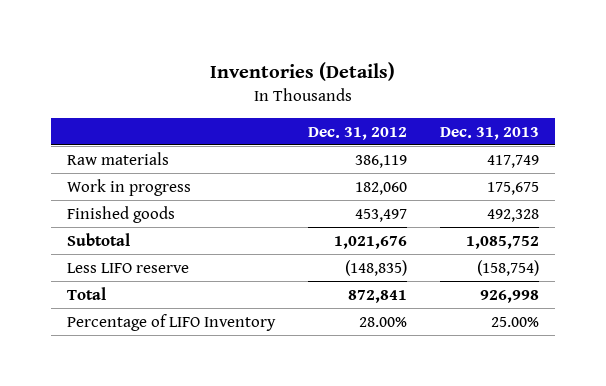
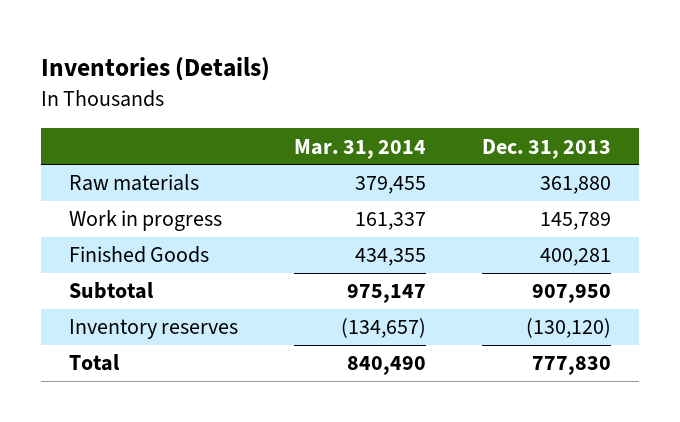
- | Dec. 31, 2012 | Dec. 31, 2013
+ | Mar. 31, 2014 | Dec. 31, 2013
- Raw materials | 386,119 | 417,749
- Work in progress | 182,060 | 175,675
- Finished goods | 453,497 | 492,328
- Subtotal | 1,021,676 | 1,085,752
- Less LIFO reserve | (148,835) | (158,754)
- Total | 872,841 | 926,998
- Percentage of LIFO Inventory | 28.00% | 25.00%
+ Raw materials | 379,455 | 361,880
+ Work in progress | 161,337 | 145,789
+ Finished Goods | 434,355 | 400,281
+ Subtotal | 975,147 | 907,950
+ Inventory reserves | (134,657) | (130,120)
+ Total | 840,490 | 777,830

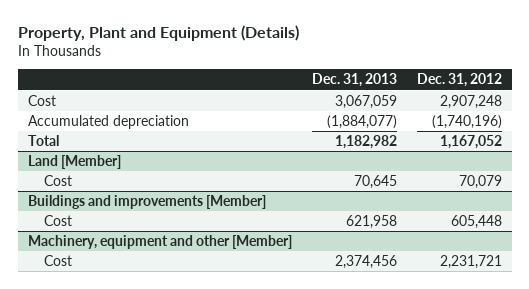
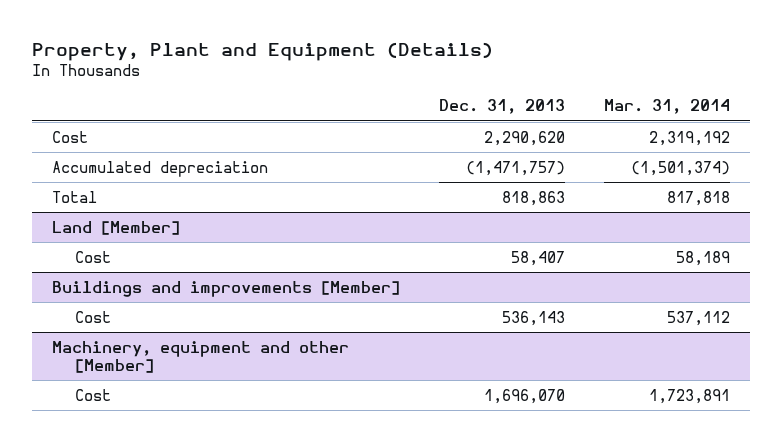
- | Dec. 31, 2013 | Dec. 31, 2012
+ | Dec. 31, 2013 | Mar. 31, 2014
- Cost | 3,067,059 | 2,907,248
- Accumulated depreciation | (1,884,077) | (1,740,196)
- Total | 1,182,982 | 1,167,052
+ Cost | 2,290,620 | 2,319,192
+ Accumulated depreciation | (1,471,757) | (1,501,374)
+ Total | 818,863 | 817,818
@ Land [Member]
- Cost | 70,645 | 70,079
+ Cost | 58,407 | 58,189
@ Buildings and improvements [Member]
- Cost | 621,958 | 605,448
+ Cost | 536,143 | 537,112
@ Machinery, equipment and other [Member]
- Cost | 2,374,456 | 2,231,721
+ Cost | 1,696,070 | 1,723,891

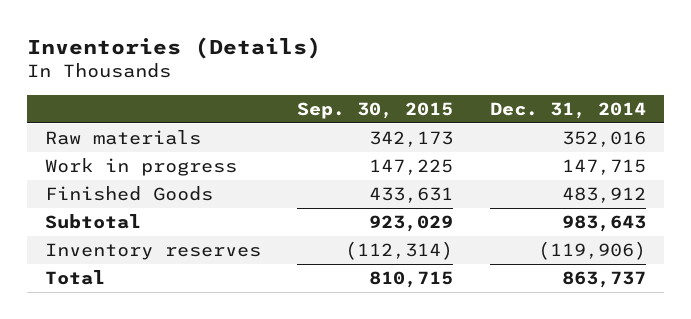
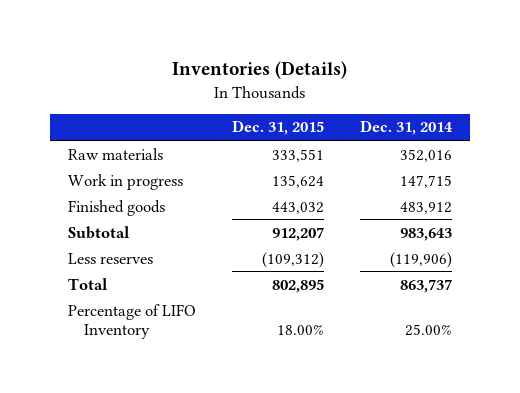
- | Sep. 30, 2015 | Dec. 31, 2014
+ | Dec. 31, 2015 | Dec. 31, 2014
- Finished Goods | 433,631 | 483,912
+ Finished goods | 443,032 | 483,912
- Inventory reserves | (112,314) | (119,906)
+ Less reserves | (109,312) | (119,906)
+ Percentage of LIFO Inventory | 18.00% | 25.00%

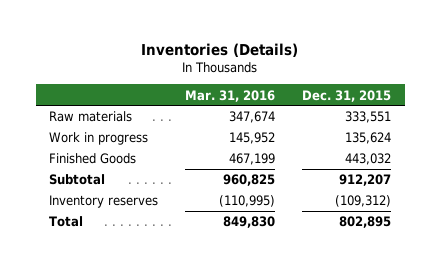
- | Dec. 31, 2015 | Dec. 31, 2014
+ | Mar. 31, 2016 | Dec. 31, 2015
- Finished goods | 443,032 | 483,912
+ Finished Goods | 467,199 | 443,032
- Less reserves | (109,312) | (119,906)
+ Inventory reserves | (110,995) | (109,312)
- Percentage of LIFO Inventory | 18.00% | 25.00%

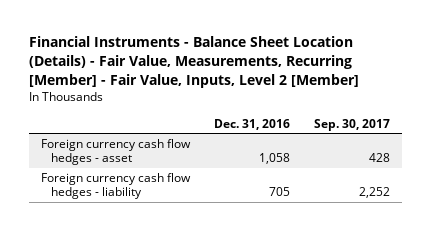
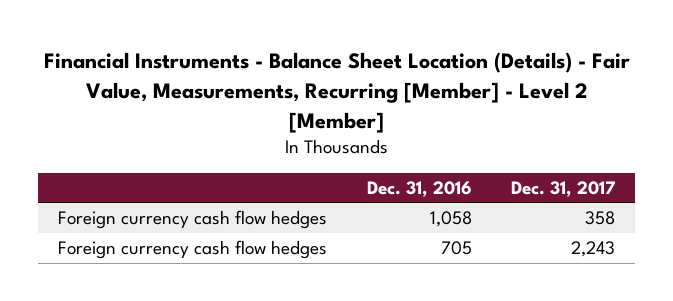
- Financial Instruments - Balance Sheet Location (Details) - Fair Value, Measurements, Recurring [Member] - Fair Value, Inputs, Level 2 [Member]
+ Financial Instruments - Balance Sheet Location (Details) - Fair Value, Measurements, Recurring [Member] - Level 2 [Member]
- | Dec. 31, 2016 | Sep. 30, 2017
+ | Dec. 31, 2016 | Dec. 31, 2017
- Foreign currency cash flow hedges - asset | 1,058 | 428
- Foreign currency cash flow hedges - liability | 705 | 2,252
+ Foreign currency cash flow hedges | 1,058 | 358
+ Foreign currency cash flow hedges | 705 | 2,243

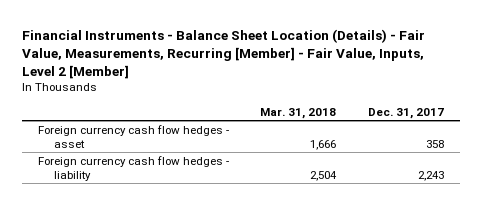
- Financial Instruments - Balance Sheet Location (Details) - Fair Value, Measurements, Recurring [Member] - Level 2 [Member]
+ Financial Instruments - Balance Sheet Location (Details) - Fair Value, Measurements, Recurring [Member] - Fair Value, Inputs, Level 2 [Member]
- | Dec. 31, 2016 | Dec. 31, 2017
+ | Mar. 31, 2018 | Dec. 31, 2017
- Foreign currency cash flow hedges | 1,058 | 358
- Foreign currency cash flow hedges | 705 | 2,243
+ Foreign currency cash flow hedges - asset | 1,666 | 358
+ Foreign currency cash flow hedges - liability | 2,504 | 2,243

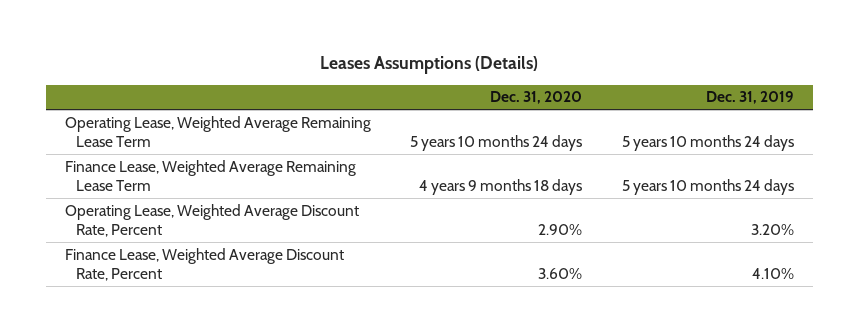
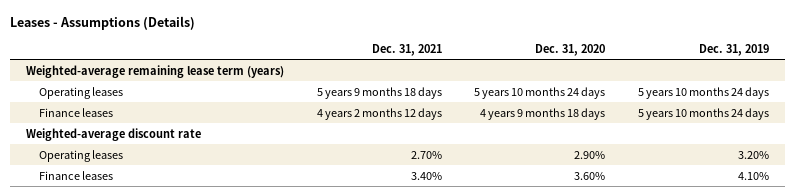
- Leases Assumptions (Details)
+ Leases - Assumptions (Details)
- | Dec. 31, 2020 | Dec. 31, 2019
+ | Dec. 31, 2021 | Dec. 31, 2020 | Dec. 31, 2019
- Operating Lease, Weighted Average Remaining Lease Term | 5 years 10 months 24 days | 5 years 10 months 24 days
- Finance Lease, Weighted Average Remaining Lease Term | 4 years 9 months 18 days | 5 years 10 months 24 days
- Operating Lease, Weighted Average Discount Rate, Percent | 2.90% | 3.20%
- Finance Lease, Weighted Average Discount Rate, Percent | 3.60% | 4.10%
+ Weighted-average remaining lease term (years)
+ Operating leases | 5 years 9 months 18 days | 5 years 10 months 24 days | 5 years 10 months 24 days
+ Finance leases | 4 years 2 months 12 days | 4 years 9 months 18 days | 5 years 10 months 24 days
+ Weighted-average discount rate
+ Operating leases | 2.70% | 2.90% | 3.20%
+ Finance leases | 3.40% | 3.60% | 4.10%

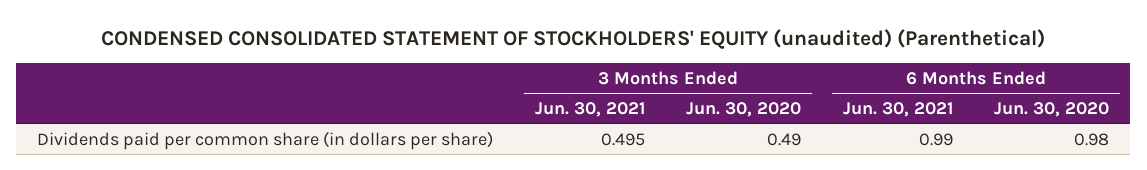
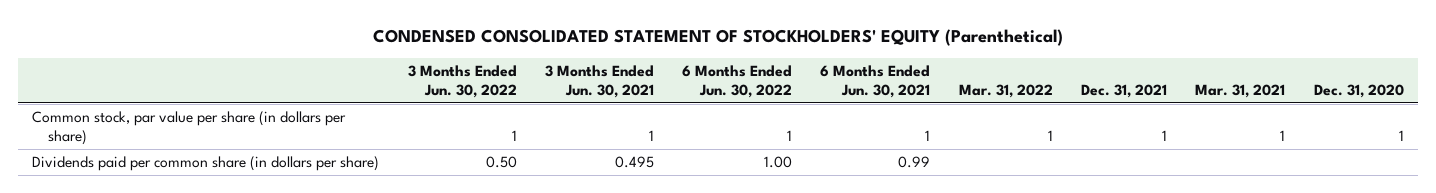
- CONDENSED CONSOLIDATED STATEMENT OF STOCKHOLDERS' EQUITY (unaudited) (Parenthetical)
+ CONDENSED CONSOLIDATED STATEMENT OF STOCKHOLDERS' EQUITY (Parenthetical)
- | 3 Months Ended Jun. 30, 2021 | 3 Months Ended Jun. 30, 2020 | 6 Months Ended Jun. 30, 2021 | 6 Months Ended Jun. 30, 2020
+ | 3 Months Ended Jun. 30, 2022 | 3 Months Ended Jun. 30, 2021 | 6 Months Ended Jun. 30, 2022 | 6 Months Ended Jun. 30, 2021 | Mar. 31, 2022 | Dec. 31, 2021 | Mar. 31, 2021 | Dec. 31, 2020
+ Common stock, par value per share (in dollars per share) | 1 | 1 | 1 | 1 | 1 | 1 | 1 | 1

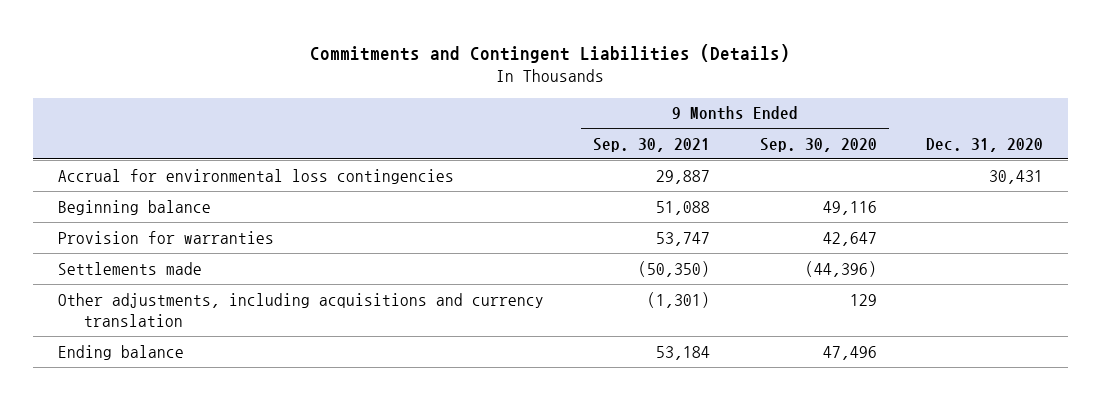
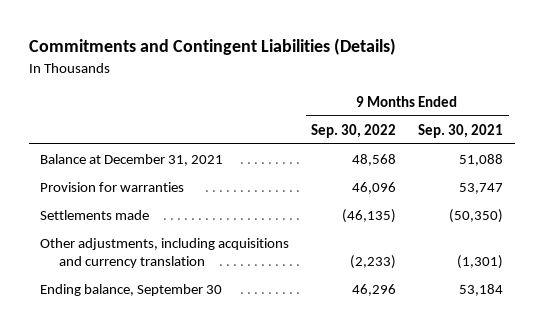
- | 9 Months Ended Sep. 30, 2021 | 9 Months Ended Sep. 30, 2020 | Dec. 31, 2020
+ | 9 Months Ended Sep. 30, 2022 | 9 Months Ended Sep. 30, 2021
- Accrual for environmental loss contingencies | 29,887 | | 30,431
- Beginning balance | 51,088 | 49,116 |
+ Balance at December 31, 2021 | 48,568 | 51,088
- Ending balance | 53,184 | 47,496 |
+ Ending balance, September 30 | 46,296 | 53,184

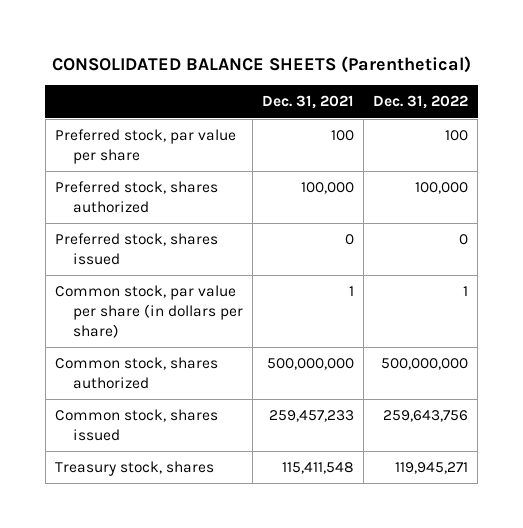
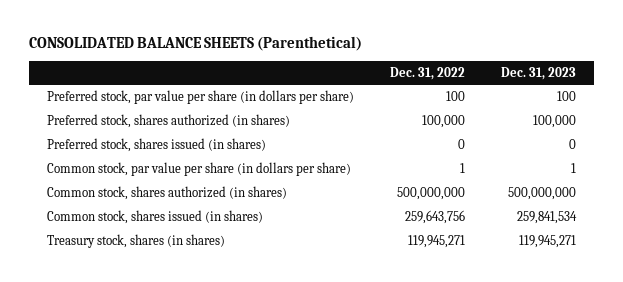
- | Dec. 31, 2021 | Dec. 31, 2022
+ | Dec. 31, 2022 | Dec. 31, 2023
- Preferred stock, par value per share | 100 | 100
- Preferred stock, shares authorized | 100,000 | 100,000
- Preferred stock, shares issued | 0 | 0
+ Preferred stock, par value per share (in dollars per share) | 100 | 100
+ Preferred stock, shares authorized (in shares) | 100,000 | 100,000
+ Preferred stock, shares issued (in shares) | 0 | 0
- Common stock, shares authorized | 500,000,000 | 500,000,000
- Common stock, shares issued | 259,457,233 | 259,643,756
- Treasury stock, shares | 115,411,548 | 119,945,271
+ Common stock, shares authorized (in shares) | 500,000,000 | 500,000,000
+ Common stock, shares issued (in shares) | 259,643,756 | 259,841,534
+ Treasury stock, shares (in shares) | 119,945,271 | 119,945,271

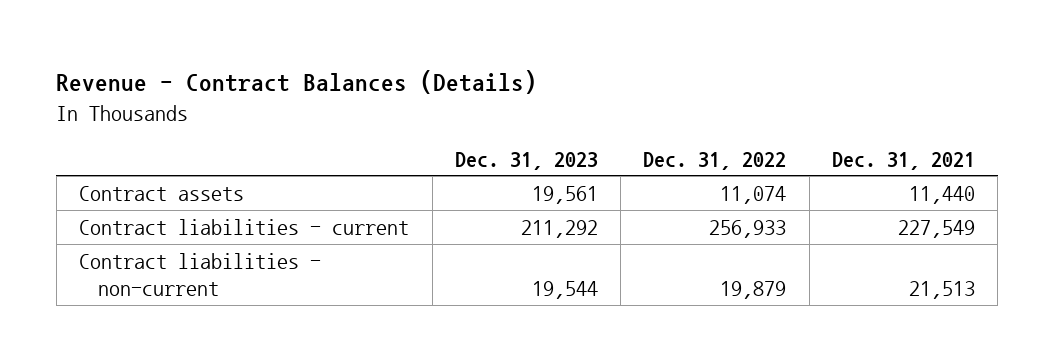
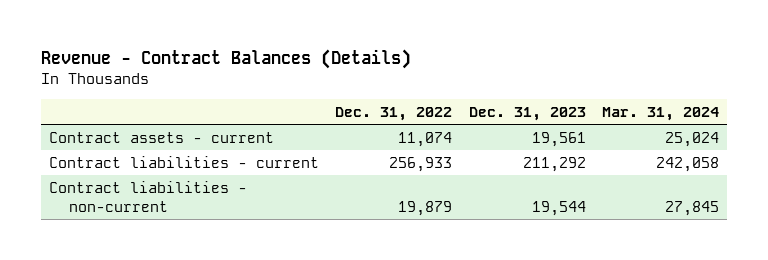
- | Dec. 31, 2023 | Dec. 31, 2022 | Dec. 31, 2021
+ | Dec. 31, 2022 | Dec. 31, 2023 | Mar. 31, 2024
- Contract assets | 19,561 | 11,074 | 11,440
+ Contract assets - current | 11,074 | 19,561 | 25,024

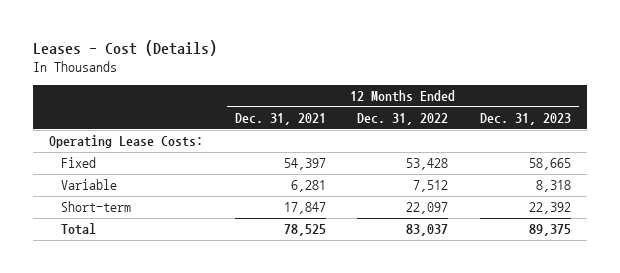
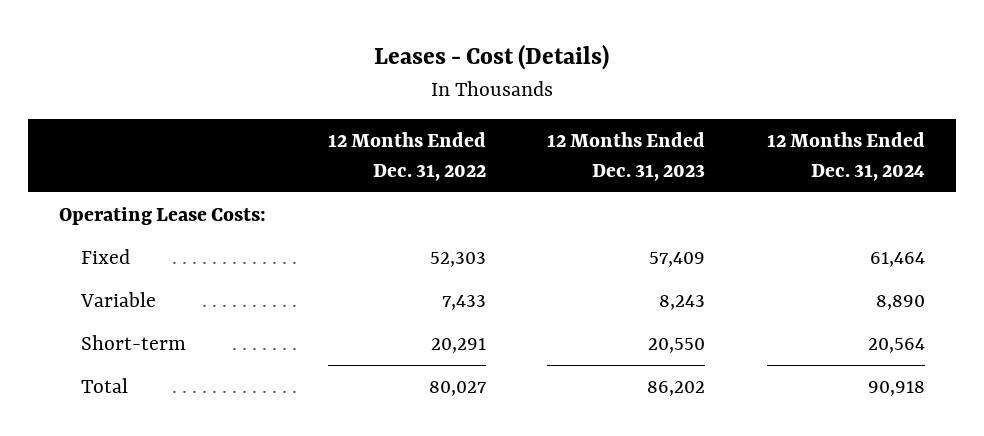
- | 12 Months Ended Dec. 31, 2021 | 12 Months Ended Dec. 31, 2022 | 12 Months Ended Dec. 31, 2023
+ | 12 Months Ended Dec. 31, 2022 | 12 Months Ended Dec. 31, 2023 | 12 Months Ended Dec. 31, 2024
- Fixed | 54,397 | 53,428 | 58,665
- Variable | 6,281 | 7,512 | 8,318
- Short-term | 17,847 | 22,097 | 22,392
- Total | 78,525 | 83,037 | 89,375
+ Fixed | 52,303 | 57,409 | 61,464
+ Variable | 7,433 | 8,243 | 8,890
+ Short-term | 20,291 | 20,550 | 20,564
+ Total | 80,027 | 86,202 | 90,918

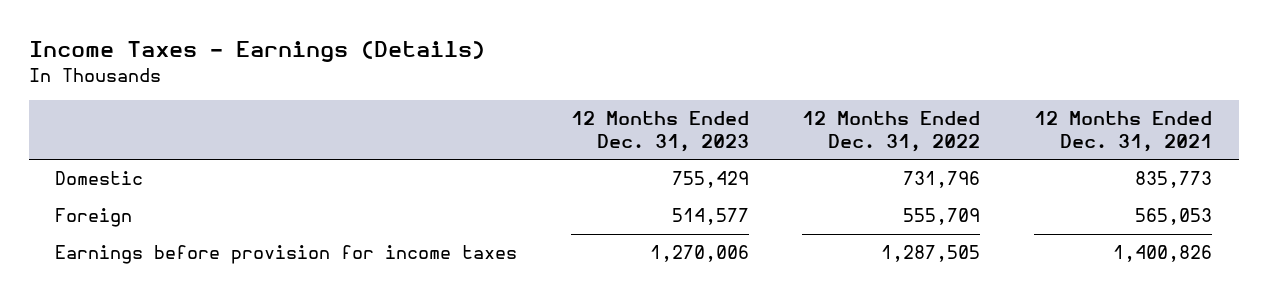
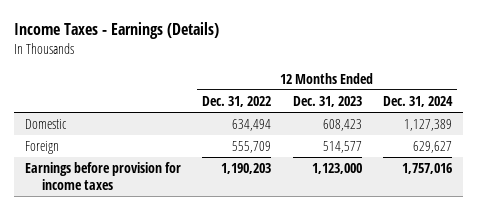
- | 12 Months Ended Dec. 31, 2023 | 12 Months Ended Dec. 31, 2022 | 12 Months Ended Dec. 31, 2021
+ | 12 Months Ended Dec. 31, 2022 | 12 Months Ended Dec. 31, 2023 | 12 Months Ended Dec. 31, 2024
- Domestic | 755,429 | 731,796 | 835,773
+ Domestic | 634,494 | 608,423 | 1,127,389
- Earnings before provision for income taxes | 1,270,006 | 1,287,505 | 1,400,826
+ Earnings before provision for income taxes | 1,190,203 | 1,123,000 | 1,757,016

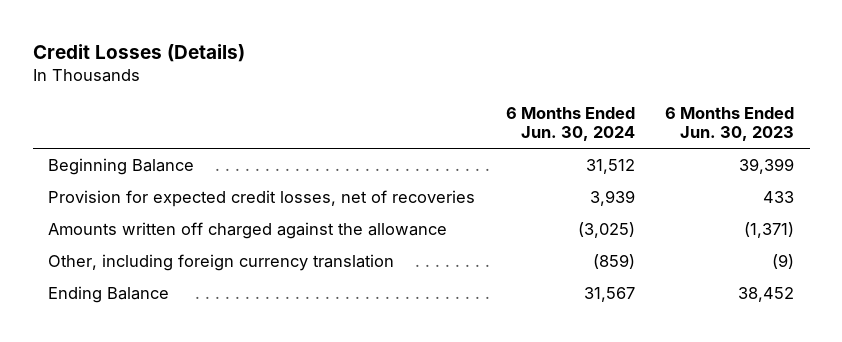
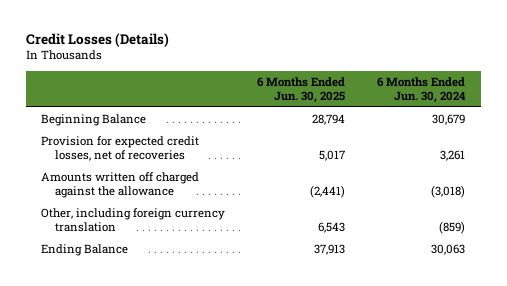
- | 6 Months Ended Jun. 30, 2024 | 6 Months Ended Jun. 30, 2023
+ | 6 Months Ended Jun. 30, 2025 | 6 Months Ended Jun. 30, 2024
- Beginning Balance | 31,512 | 39,399
- Provision for expected credit losses, net of recoveries | 3,939 | 433
- Amounts written off charged against the allowance | (3,025) | (1,371)
+ Beginning Balance | 28,794 | 30,679
+ Provision for expected credit losses, net of recoveries | 5,017 | 3,261
+ Amounts written off charged against the allowance | (2,441) | (3,018)
- Ending Balance | 31,567 | 38,452
+ Ending Balance | 37,913 | 30,063

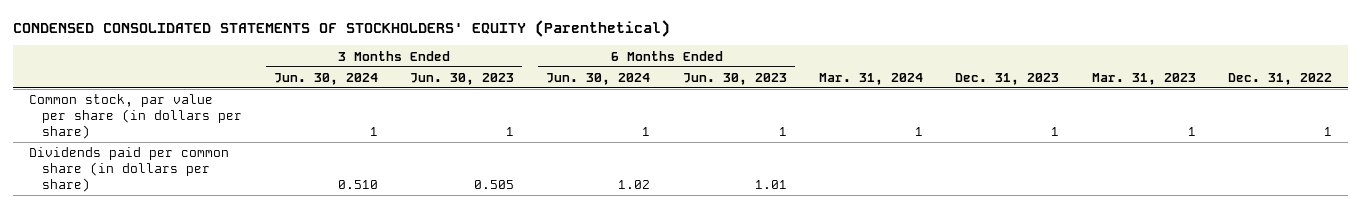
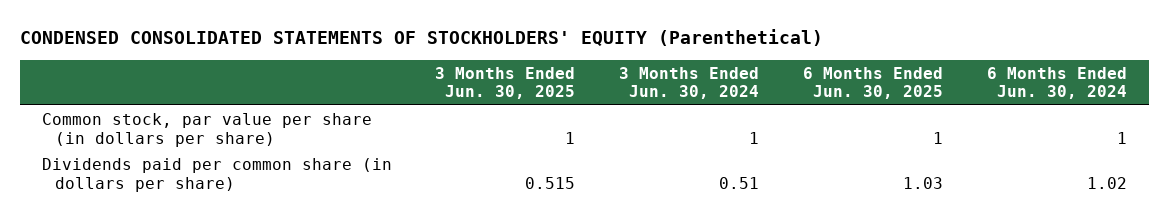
- | 3 Months Ended Jun. 30, 2024 | 3 Months Ended Jun. 30, 2023 | 6 Months Ended Jun. 30, 2024 | 6 Months Ended Jun. 30, 2023 | Mar. 31, 2024 | Dec. 31, 2023 | Mar. 31, 2023 | Dec. 31, 2022
+ | 3 Months Ended Jun. 30, 2025 | 3 Months Ended Jun. 30, 2024 | 6 Months Ended Jun. 30, 2025 | 6 Months Ended Jun. 30, 2024
- Dividends paid per common share (in dollars per share) | 0.510 | 0.505 | 1.02 | 1.01 | | | |
+ Dividends paid per common share (in dollars per share) | 0.515 | 0.51 | 1.03 | 1.02

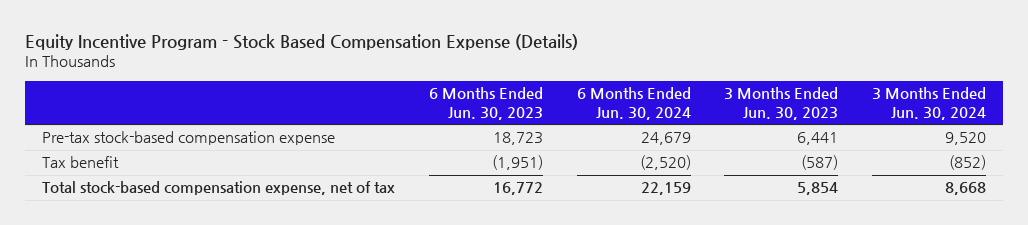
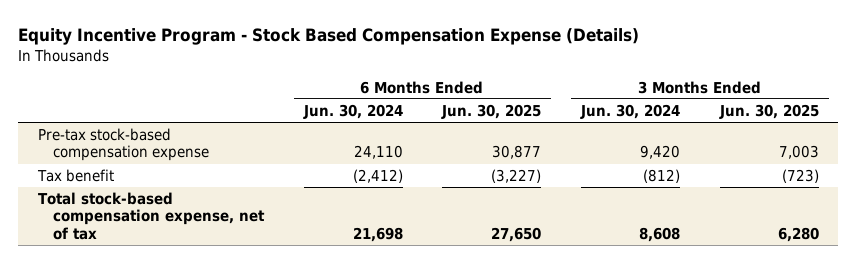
- | 6 Months Ended Jun. 30, 2023 | 6 Months Ended Jun. 30, 2024 | 3 Months Ended Jun. 30, 2023 | 3 Months Ended Jun. 30, 2024
+ | 6 Months Ended Jun. 30, 2024 | 6 Months Ended Jun. 30, 2025 | 3 Months Ended Jun. 30, 2024 | 3 Months Ended Jun. 30, 2025
- Pre-tax stock-based compensation expense | 18,723 | 24,679 | 6,441 | 9,520
- Tax benefit | (1,951) | (2,520) | (587) | (852)
- Total stock-based compensation expense, net of tax | 16,772 | 22,159 | 5,854 | 8,668
+ Pre-tax stock-based compensation expense | 24,110 | 30,877 | 9,420 | 7,003
+ Tax benefit | (2,412) | (3,227) | (812) | (723)
+ Total stock-based compensation expense, net of tax | 21,698 | 27,650 | 8,608 | 6,280

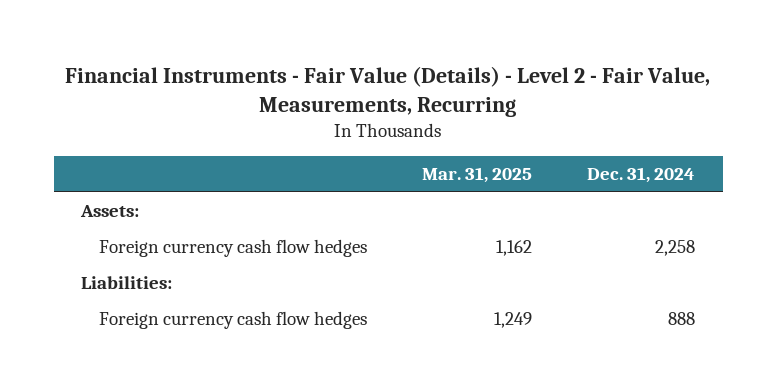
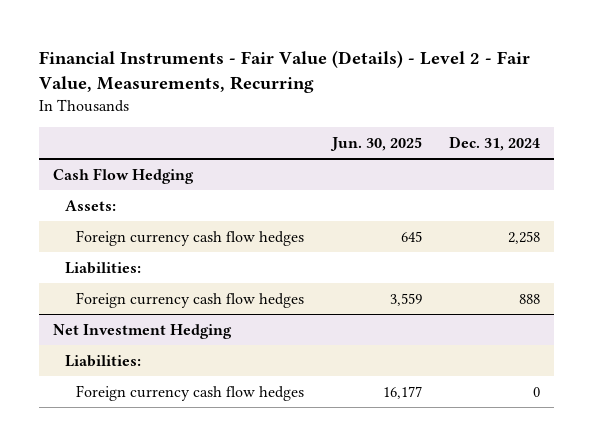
- | Mar. 31, 2025 | Dec. 31, 2024
+ | Jun. 30, 2025 | Dec. 31, 2024
+ Cash Flow Hedging
+ Net Investment Hedging
+ Liabilities:
+ Foreign currency cash flow hedges | 16,177 | 0

